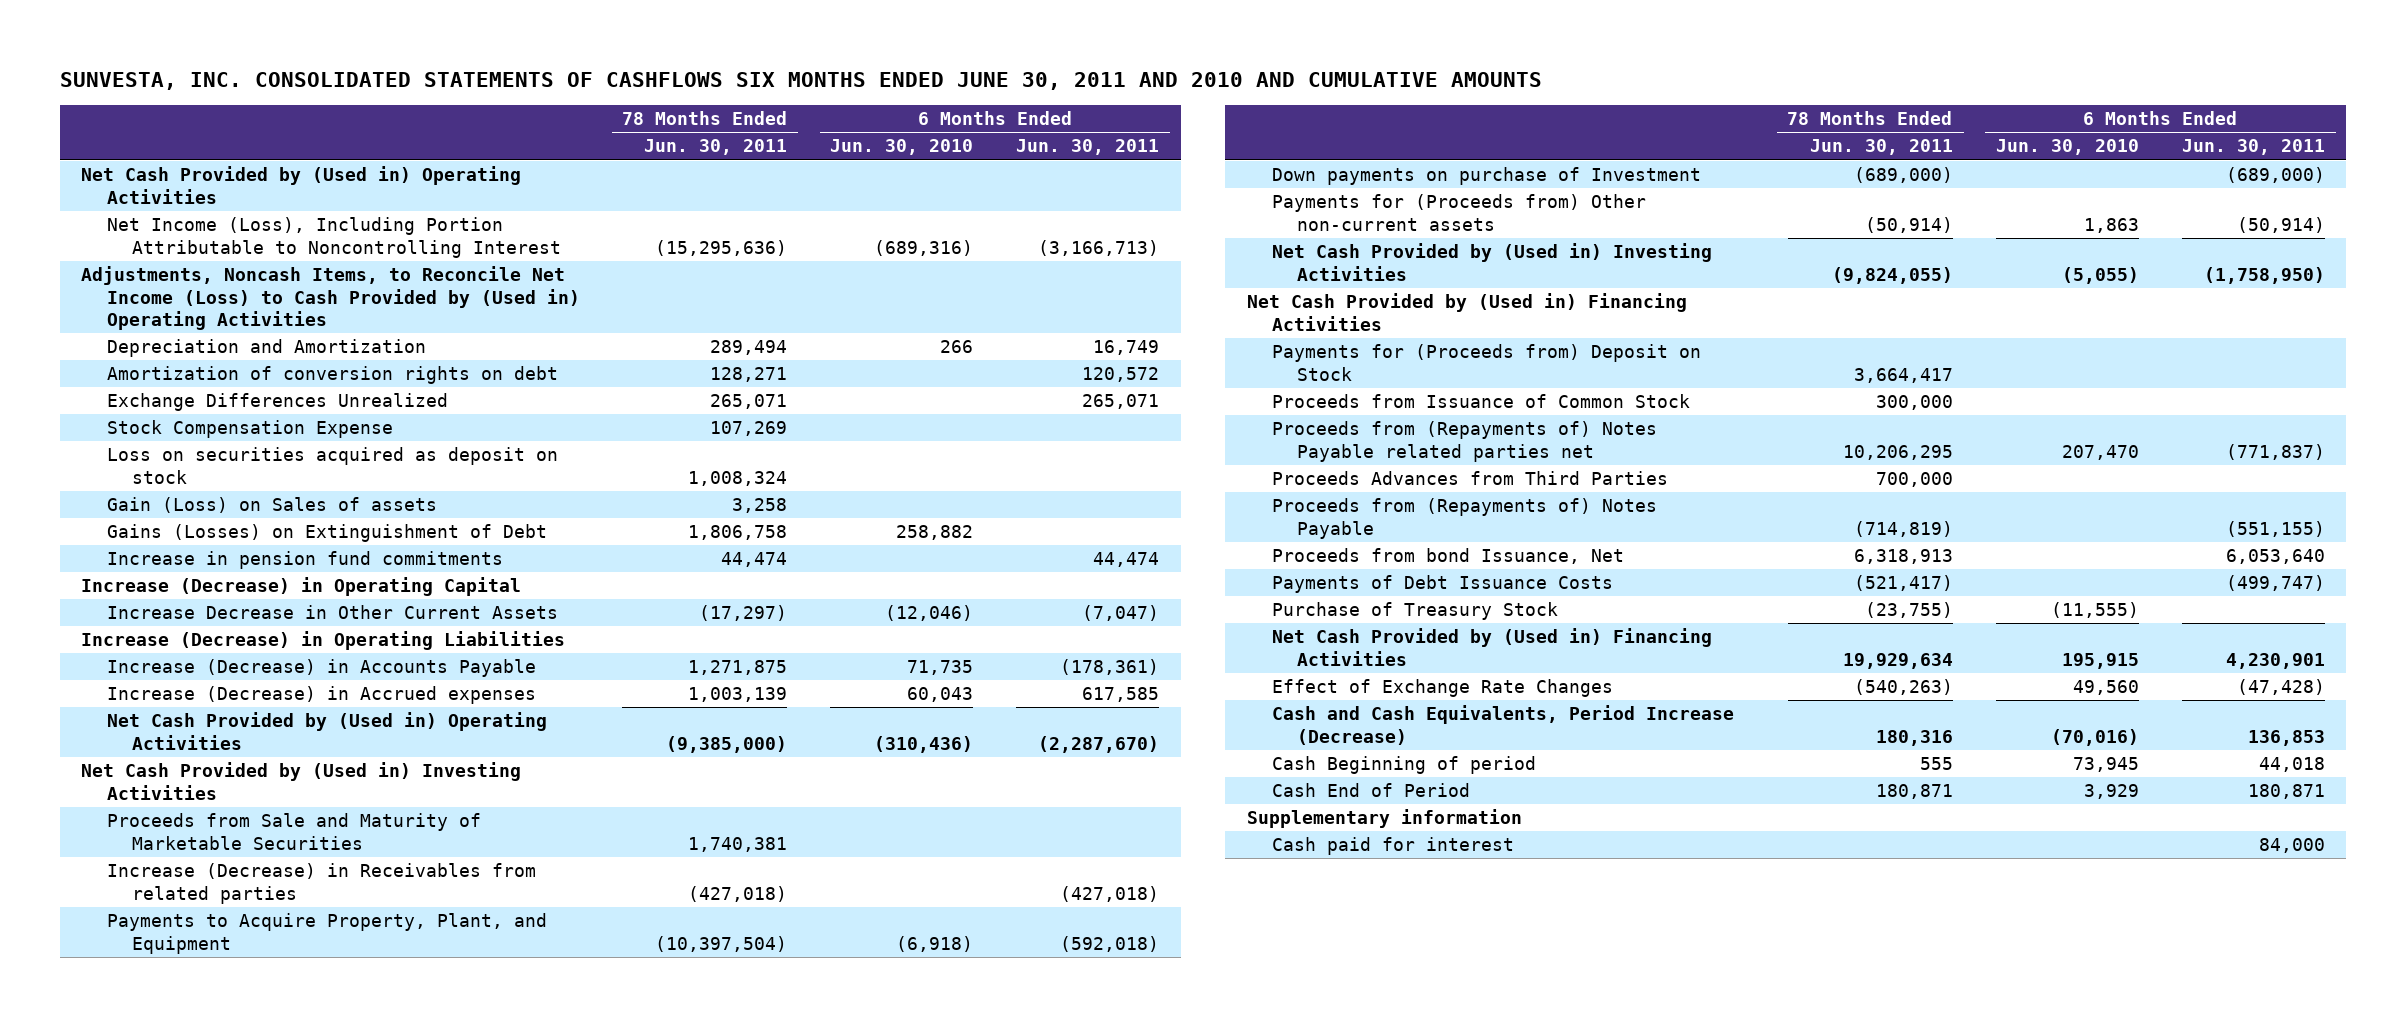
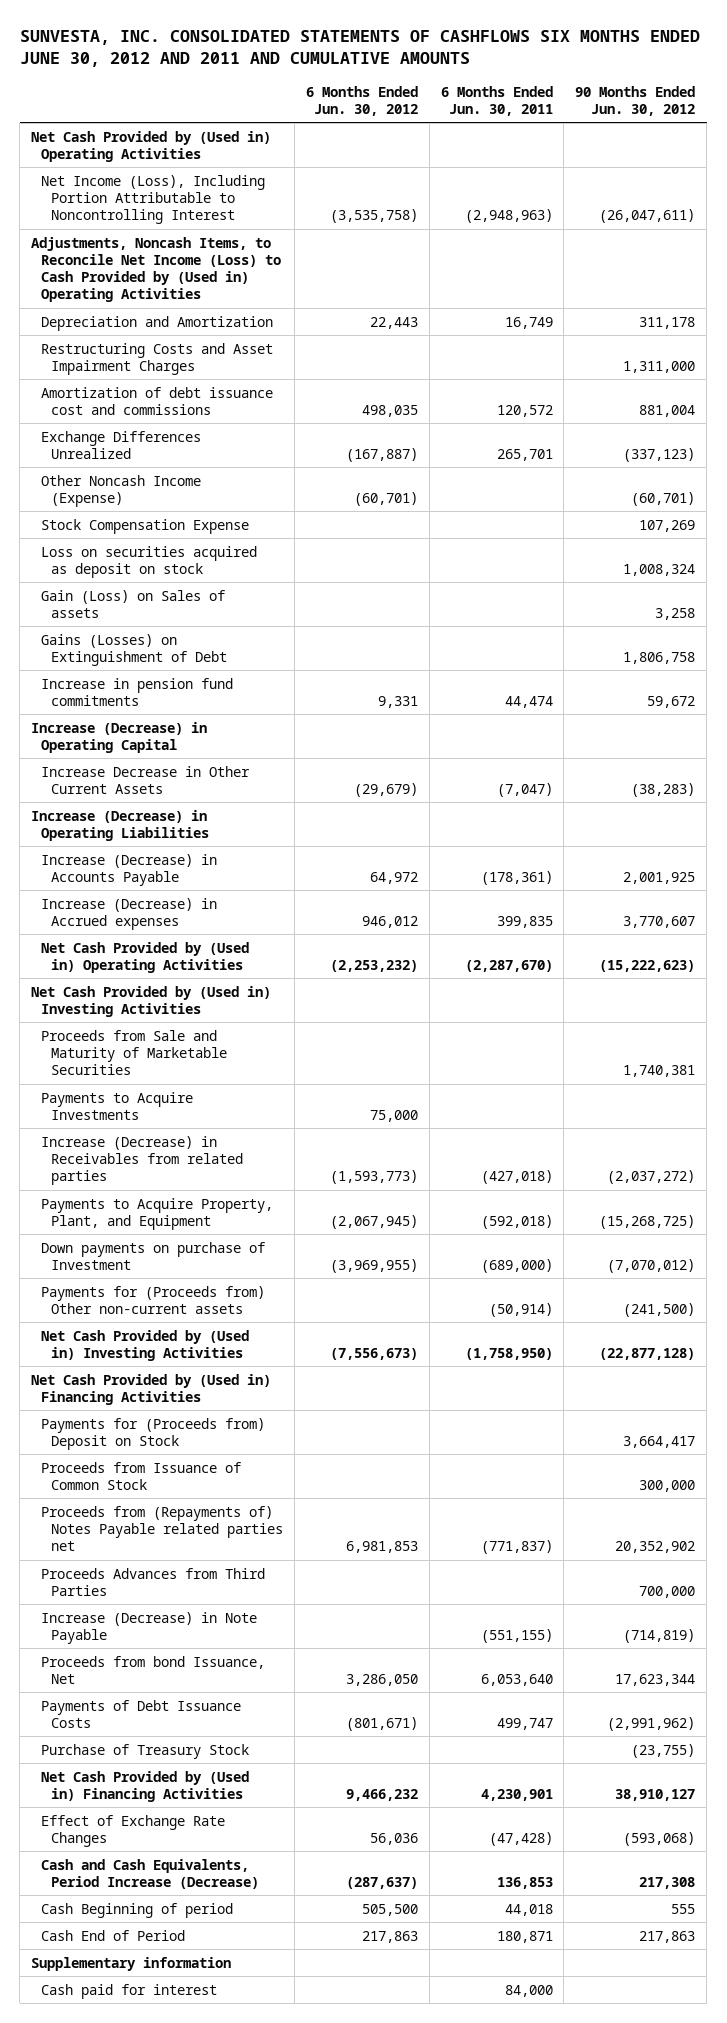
- SUNVESTA, INC. CONSOLIDATED STATEMENTS OF CASHFLOWS SIX MONTHS ENDED JUNE 30, 2011 AND 2010 AND CUMULATIVE AMOUNTS
+ SUNVESTA, INC. CONSOLIDATED STATEMENTS OF CASHFLOWS SIX MONTHS ENDED JUNE 30, 2012 AND 2011 AND CUMULATIVE AMOUNTS
- | 78 Months Ended Jun. 30, 2011 | 6 Months Ended Jun. 30, 2010 | 6 Months Ended Jun. 30, 2011
+ | 6 Months Ended Jun. 30, 2012 | 6 Months Ended Jun. 30, 2011 | 90 Months Ended Jun. 30, 2012
- Net Income (Loss), Including Portion Attributable to Noncontrolling Interest | (15,295,636) | (689,316) | (3,166,713)
+ Net Income (Loss), Including Portion Attributable to Noncontrolling Interest | (3,535,758) | (2,948,963) | (26,047,611)
- Amortization of conversion rights on debt | 128,271 | | 120,572
- Exchange Differences Unrealized | 265,071 | | 265,071
+ Restructuring Costs and Asset Impairment Charges | | | 1,311,000
+ Amortization of debt issuance cost and commissions | 498,035 | 120,572 | 881,004
+ Exchange Differences Unrealized | (167,887) | 265,701 | (337,123)
+ Other Noncash Income (Expense) | (60,701) | | (60,701)
- Increase (Decrease) in Accrued expenses | 1,003,139 | 60,043 | 617,585
+ Increase (Decrease) in Accrued expenses | 946,012 | 399,835 | 3,770,607
+ Payments to Acquire Investments | 75,000 | |
- Proceeds from (Repayments of) Notes Payable | (714,819) | | (551,155)
+ Increase (Decrease) in Note Payable | | (551,155) | (714,819)
- Payments of Debt Issuance Costs | (521,417) | | (499,747)
+ Payments of Debt Issuance Costs | (801,671) | 499,747 | (2,991,962)

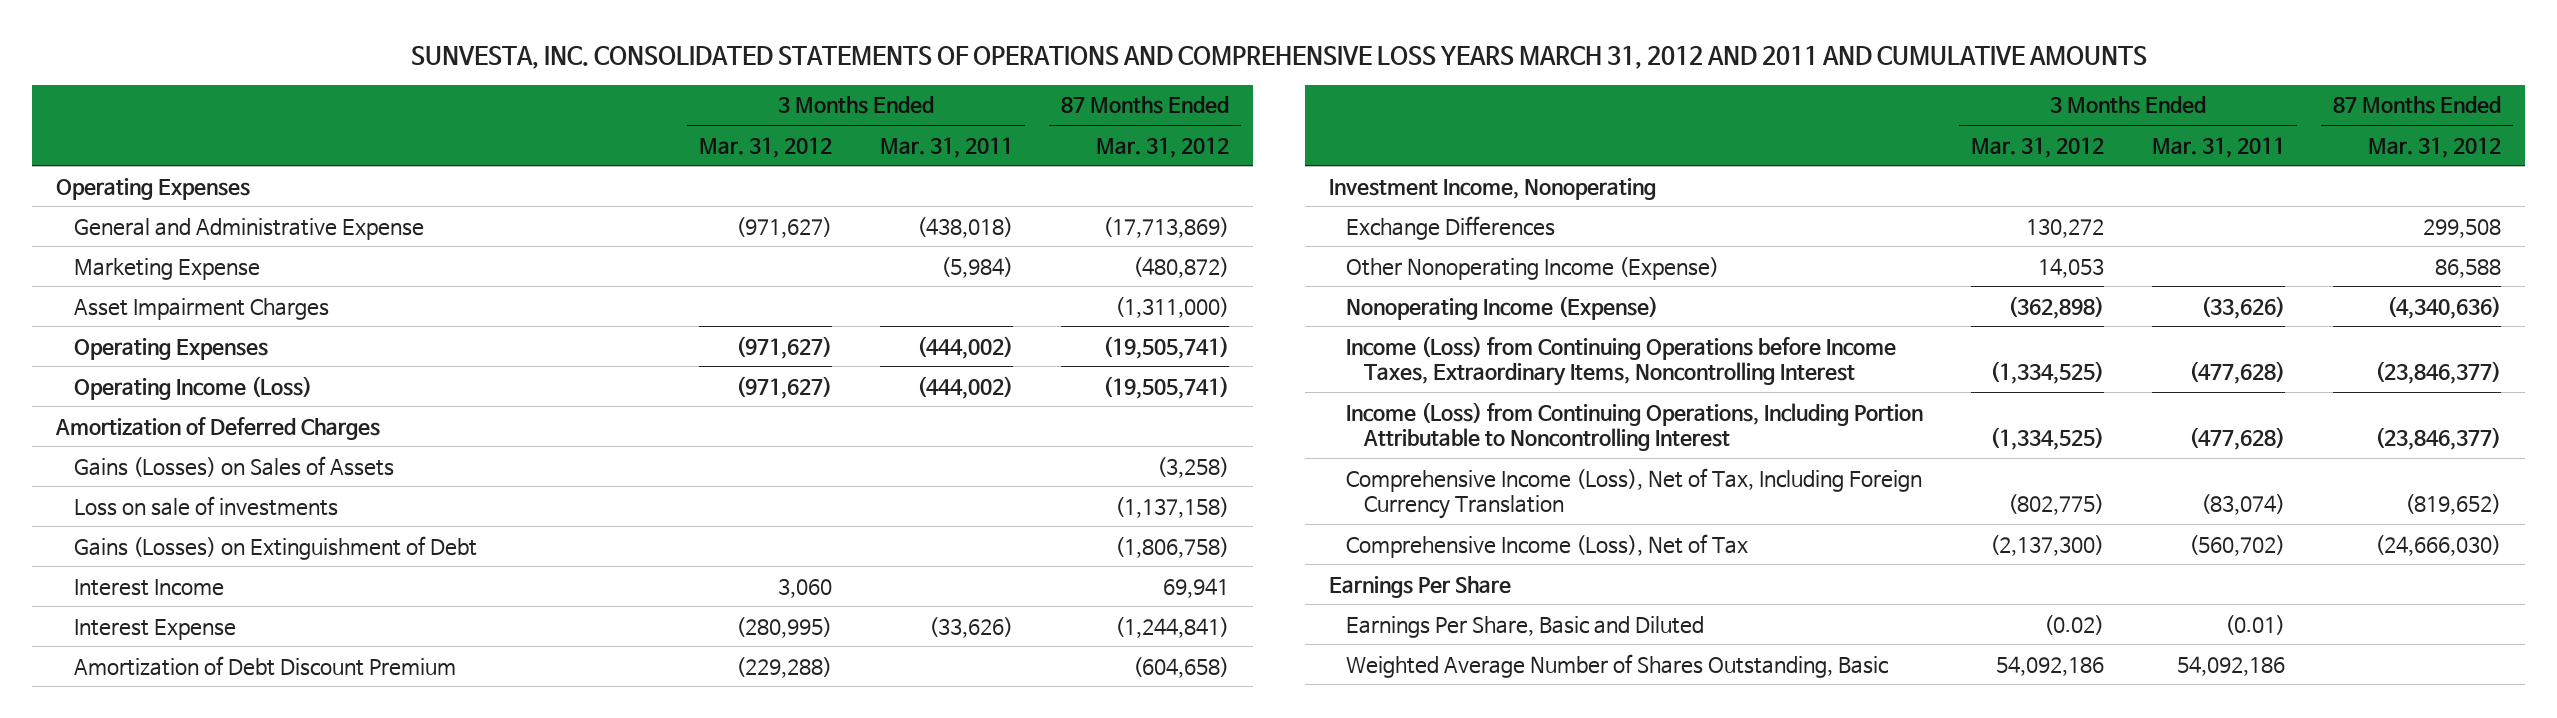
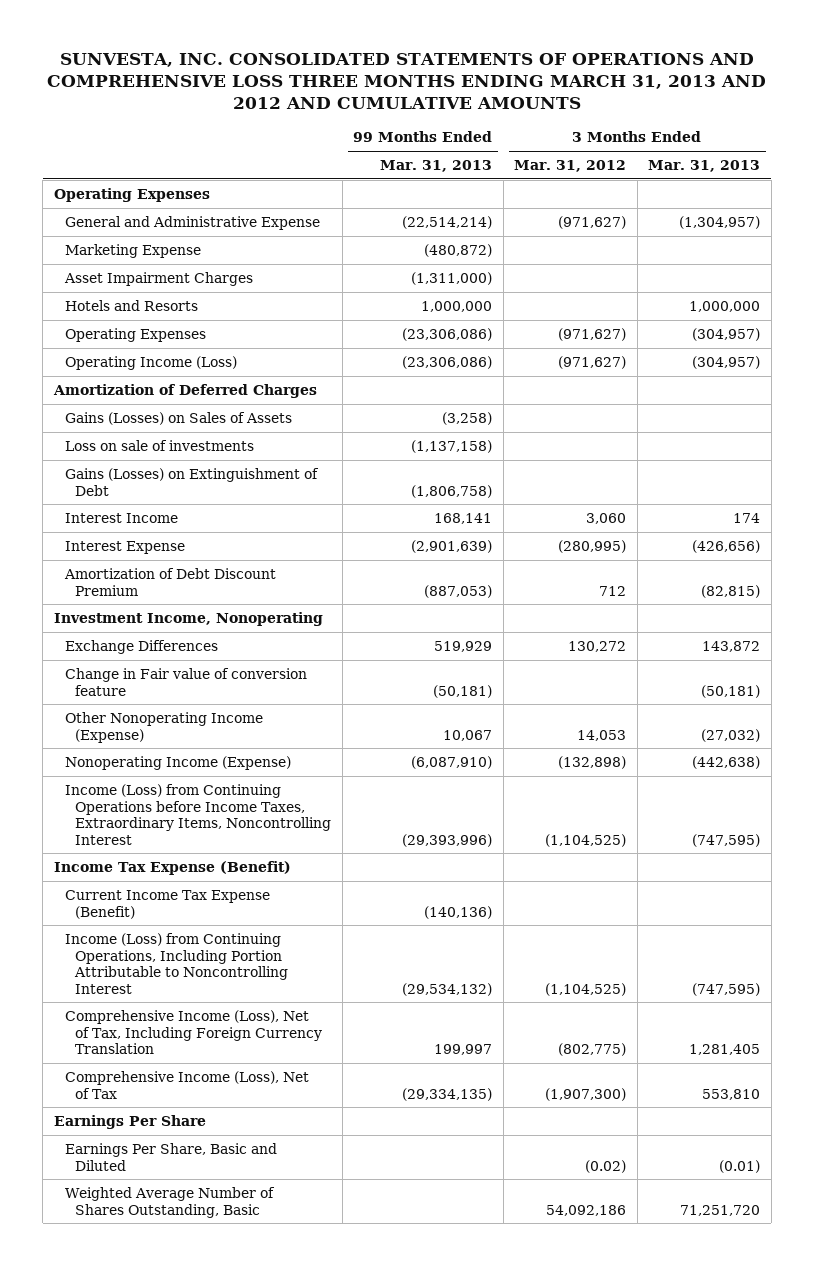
- SUNVESTA, INC. CONSOLIDATED STATEMENTS OF OPERATIONS AND COMPREHENSIVE LOSS YEARS MARCH 31, 2012 AND 2011 AND CUMULATIVE AMOUNTS
+ SUNVESTA, INC. CONSOLIDATED STATEMENTS OF OPERATIONS AND COMPREHENSIVE LOSS THREE MONTHS ENDING MARCH 31, 2013 AND 2012 AND CUMULATIVE AMOUNTS
- | 3 Months Ended Mar. 31, 2012 | 3 Months Ended Mar. 31, 2011 | 87 Months Ended Mar. 31, 2012
+ | 99 Months Ended Mar. 31, 2013 | 3 Months Ended Mar. 31, 2012 | 3 Months Ended Mar. 31, 2013
+ Hotels and Resorts | 1,000,000 | | 1,000,000
- Amortization of Debt Discount Premium | (229,288) | | (604,658)
+ Amortization of Debt Discount Premium | (887,053) | 712 | (82,815)
+ Change in Fair value of conversion feature | (50,181) | | (50,181)
- Nonoperating Income (Expense) | (362,898) | (33,626) | (4,340,636)
- Income (Loss) from Continuing Operations before Income Taxes, Extraordinary Items, Noncontrolling Interest | (1,334,525) | (477,628) | (23,846,377)
- Income (Loss) from Continuing Operations, Including Portion Attributable to Noncontrolling Interest | (1,334,525) | (477,628) | (23,846,377)
+ Nonoperating Income (Expense) | (6,087,910) | (132,898) | (442,638)
+ Income (Loss) from Continuing Operations before Income Taxes, Extraordinary Items, Noncontrolling Interest | (29,393,996) | (1,104,525) | (747,595)
+ Income Tax Expense (Benefit)
+ Current Income Tax Expense (Benefit) | (140,136) | |
+ Income (Loss) from Continuing Operations, Including Portion Attributable to Noncontrolling Interest | (29,534,132) | (1,104,525) | (747,595)
- Comprehensive Income (Loss), Net of Tax | (2,137,300) | (560,702) | (24,666,030)
+ Comprehensive Income (Loss), Net of Tax | (29,334,135) | (1,907,300) | 553,810

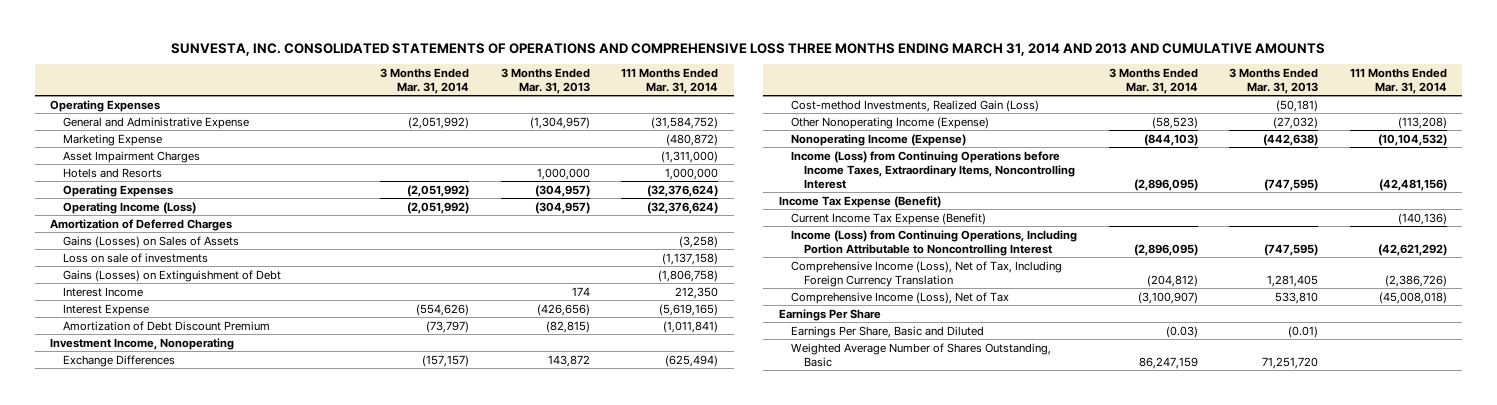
- SUNVESTA, INC. CONSOLIDATED STATEMENTS OF OPERATIONS AND COMPREHENSIVE LOSS THREE MONTHS ENDING MARCH 31, 2013 AND 2012 AND CUMULATIVE AMOUNTS
+ SUNVESTA, INC. CONSOLIDATED STATEMENTS OF OPERATIONS AND COMPREHENSIVE LOSS THREE MONTHS ENDING MARCH 31, 2014 AND 2013 AND CUMULATIVE AMOUNTS
- | 99 Months Ended Mar. 31, 2013 | 3 Months Ended Mar. 31, 2012 | 3 Months Ended Mar. 31, 2013
+ | 3 Months Ended Mar. 31, 2014 | 3 Months Ended Mar. 31, 2013 | 111 Months Ended Mar. 31, 2014
- Change in Fair value of conversion feature | (50,181) | | (50,181)
+ Cost-method Investments, Realized Gain (Loss) | | (50,181) |
- Comprehensive Income (Loss), Net of Tax | (29,334,135) | (1,907,300) | 553,810
+ Comprehensive Income (Loss), Net of Tax | (3,100,907) | 533,810 | (45,008,018)

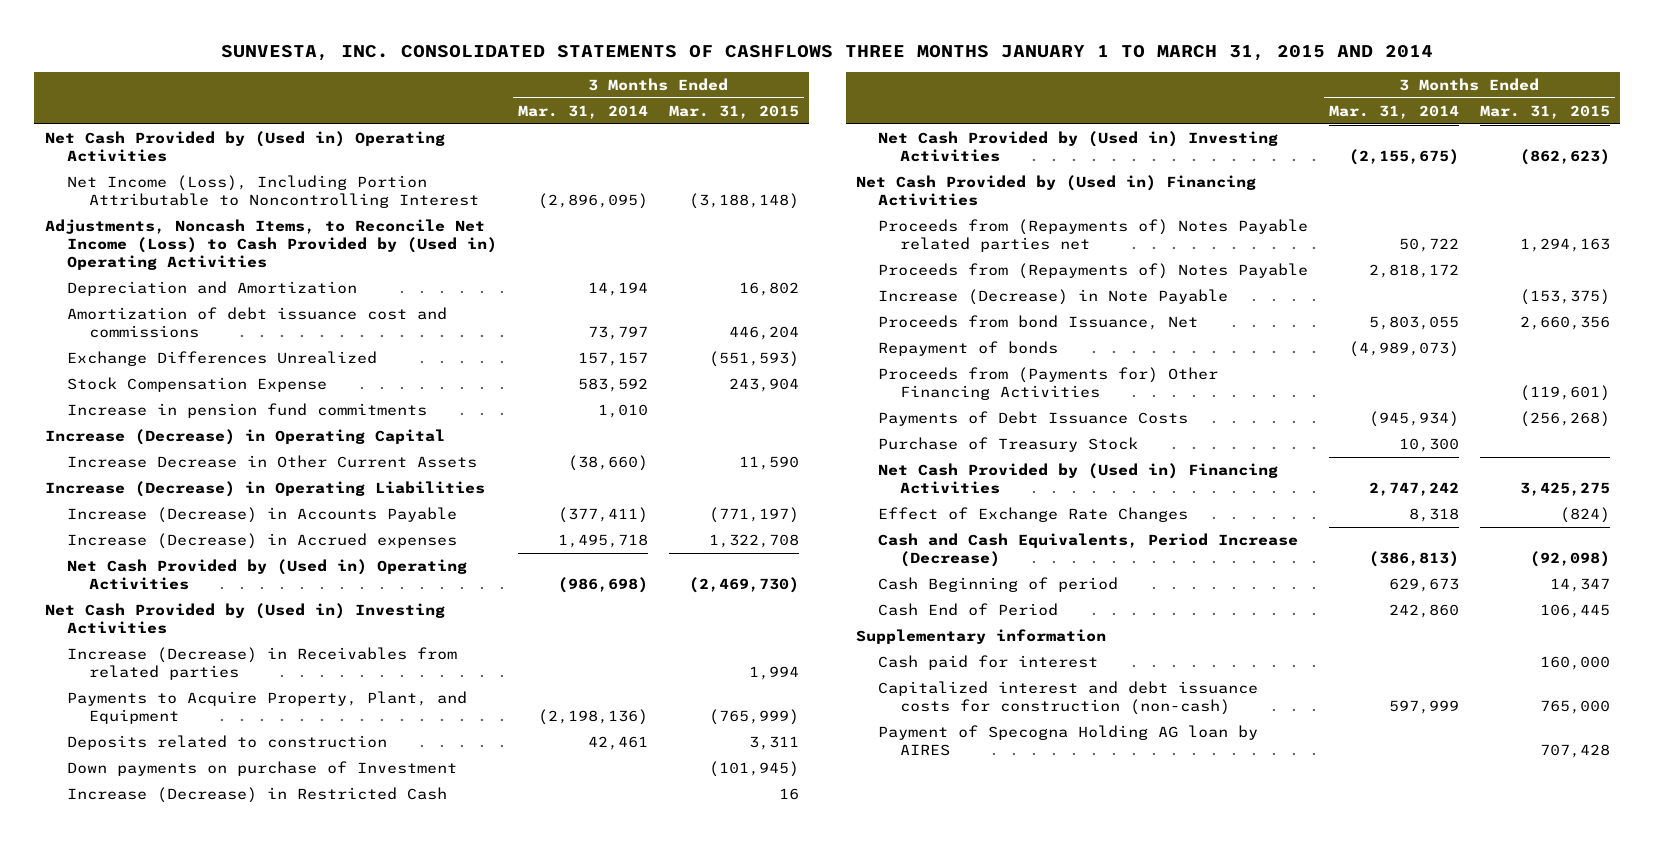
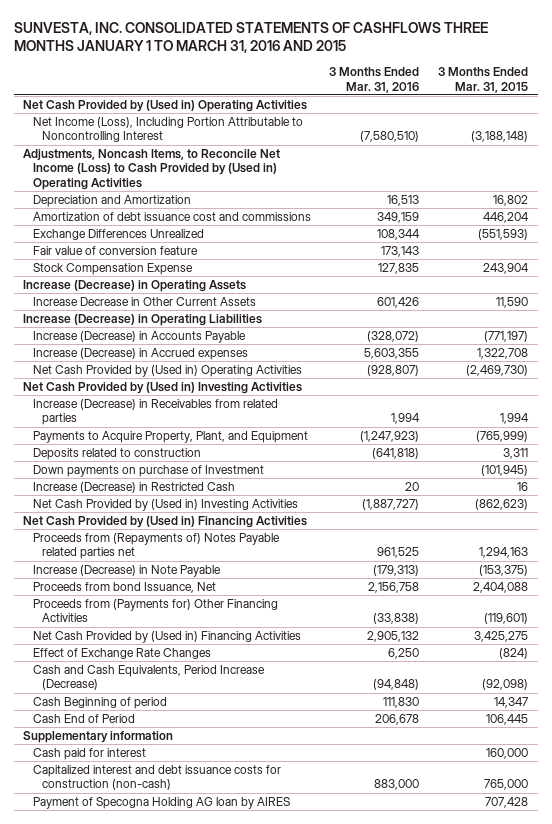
- SUNVESTA, INC. CONSOLIDATED STATEMENTS OF CASHFLOWS THREE MONTHS JANUARY 1 TO MARCH 31, 2015 AND 2014
+ SUNVESTA, INC. CONSOLIDATED STATEMENTS OF CASHFLOWS THREE MONTHS JANUARY 1 TO MARCH 31, 2016 AND 2015
- | 3 Months Ended Mar. 31, 2014 | 3 Months Ended Mar. 31, 2015
+ | 3 Months Ended Mar. 31, 2016 | 3 Months Ended Mar. 31, 2015
+ Fair value of conversion feature | 173,143 |
- Increase in pension fund commitments | 1,010 |
- Increase (Decrease) in Operating Capital
+ Increase (Decrease) in Operating Assets
- Proceeds from (Repayments of) Notes Payable | 2,818,172 |
- Proceeds from bond Issuance, Net | 5,803,055 | 2,660,356
- Repayment of bonds | (4,989,073) |
+ Proceeds from bond Issuance, Net | 2,156,758 | 2,404,088
- Payments of Debt Issuance Costs | (945,934) | (256,268)
- Purchase of Treasury Stock | 10,300 |

